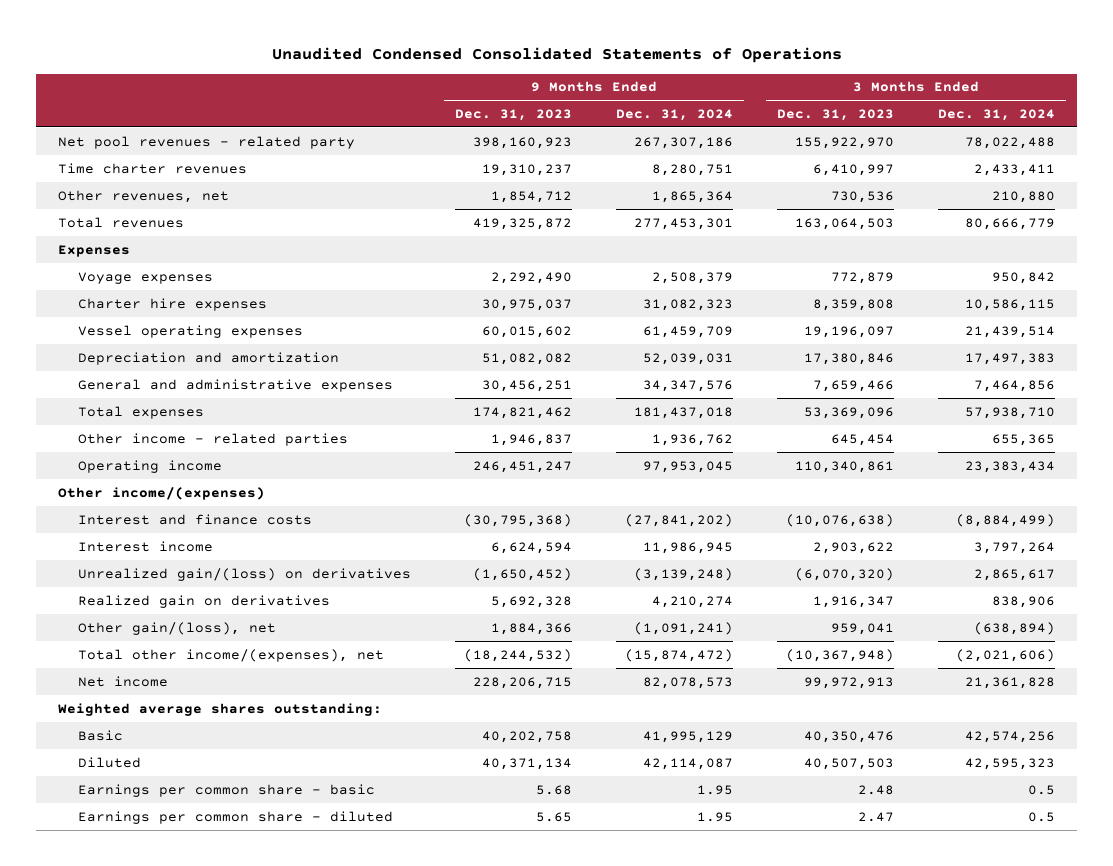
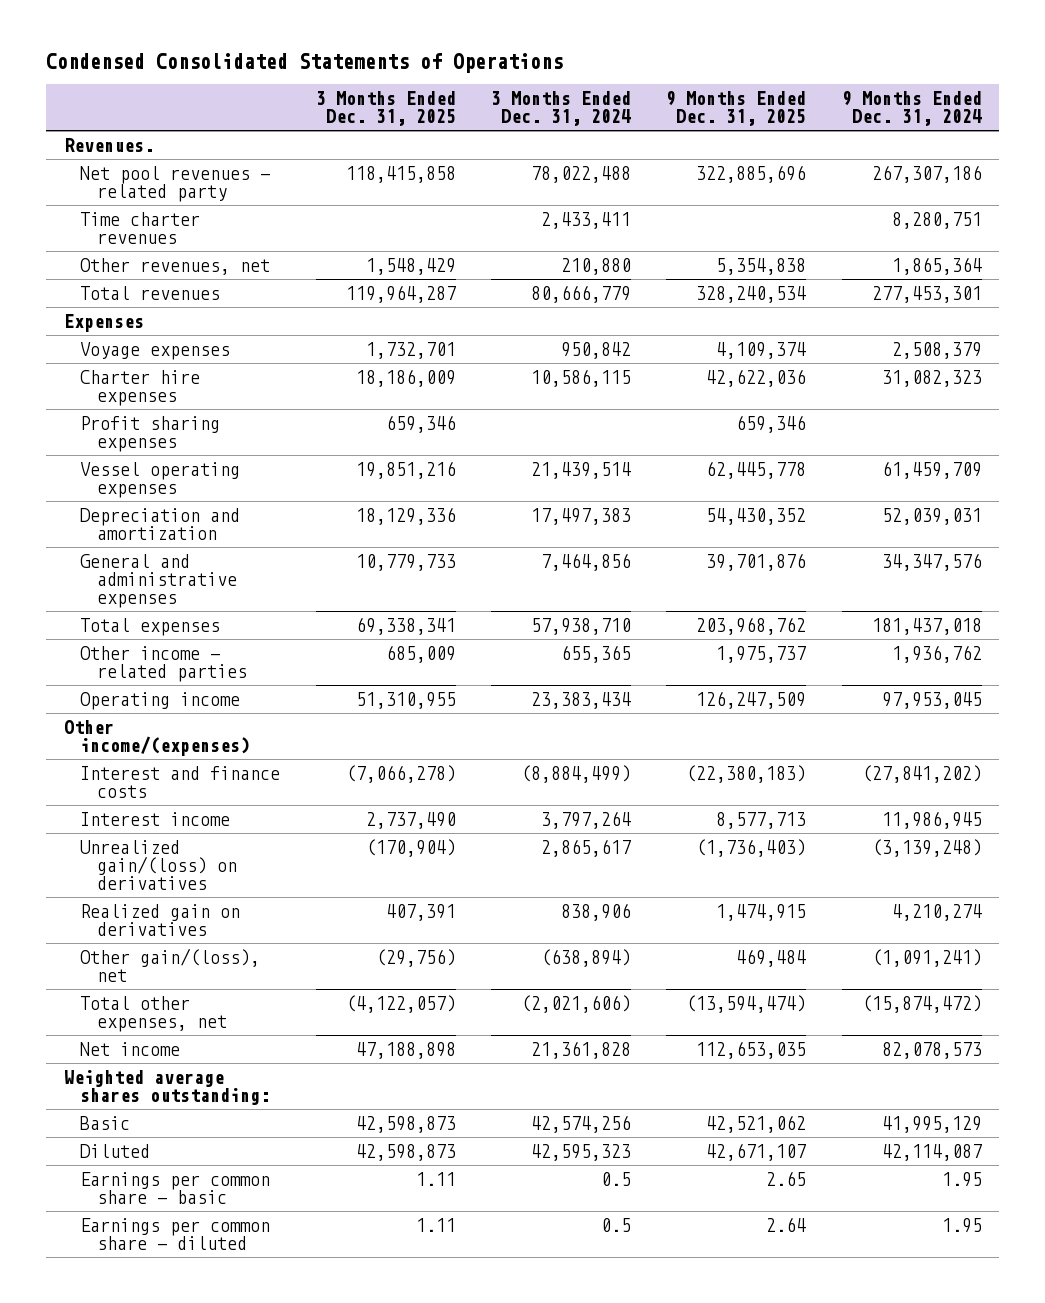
- Unaudited Condensed Consolidated Statements of Operations
+ Condensed Consolidated Statements of Operations
- | 9 Months Ended Dec. 31, 2023 | 9 Months Ended Dec. 31, 2024 | 3 Months Ended Dec. 31, 2023 | 3 Months Ended Dec. 31, 2024
+ | 3 Months Ended Dec. 31, 2025 | 3 Months Ended Dec. 31, 2024 | 9 Months Ended Dec. 31, 2025 | 9 Months Ended Dec. 31, 2024
+ Revenues.
+ Profit sharing expenses | 659,346 | | 659,346 |
- Total other income/(expenses), net | (18,244,532) | (15,874,472) | (10,367,948) | (2,021,606)
+ Total other expenses, net | (4,122,057) | (2,021,606) | (13,594,474) | (15,874,472)

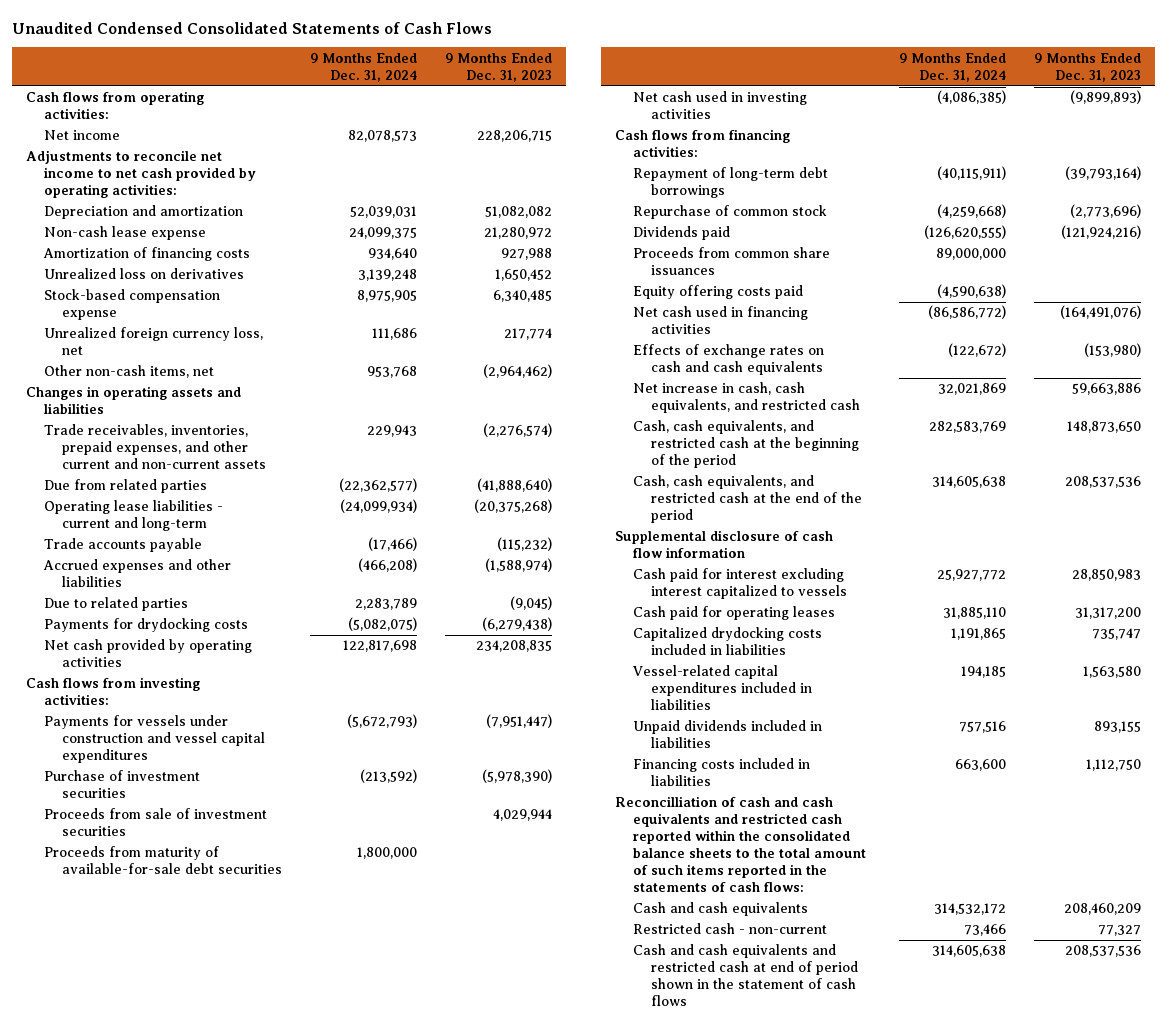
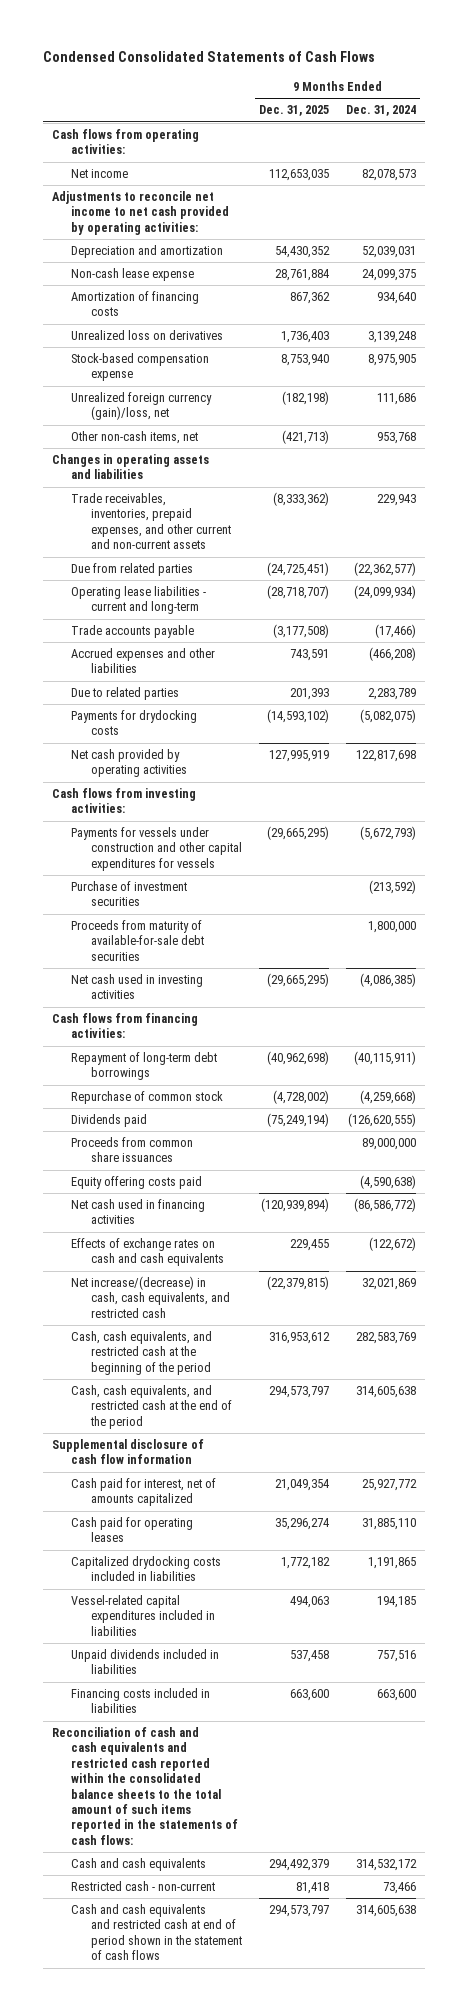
- Unaudited Condensed Consolidated Statements of Cash Flows
+ Condensed Consolidated Statements of Cash Flows
- | 9 Months Ended Dec. 31, 2024 | 9 Months Ended Dec. 31, 2023
+ | 9 Months Ended Dec. 31, 2025 | 9 Months Ended Dec. 31, 2024
- Unrealized foreign currency loss, net | 111,686 | 217,774
+ Unrealized foreign currency (gain)/loss, net | (182,198) | 111,686
- Payments for vessels under construction and vessel capital expenditures | (5,672,793) | (7,951,447)
+ Payments for vessels under construction and other capital expenditures for vessels | (29,665,295) | (5,672,793)
- Proceeds from sale of investment securities | | 4,029,944
- Net increase in cash, cash equivalents, and restricted cash | 32,021,869 | 59,663,886
+ Net increase/(decrease) in cash, cash equivalents, and restricted cash | (22,379,815) | 32,021,869
- Cash paid for interest excluding interest capitalized to vessels | 25,927,772 | 28,850,983
+ Cash paid for interest, net of amounts capitalized | 21,049,354 | 25,927,772
- Reconcilliation of cash and cash equivalents and restricted cash reported within the consolidated balance sheets to the total amount of such items reported in the statements of cash flows:
+ Reconciliation of cash and cash equivalents and restricted cash reported within the consolidated balance sheets to the total amount of such items reported in the statements of cash flows:

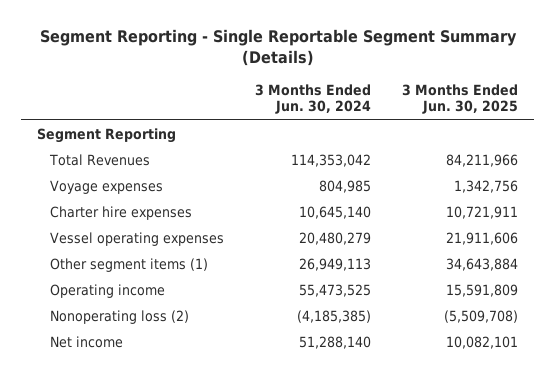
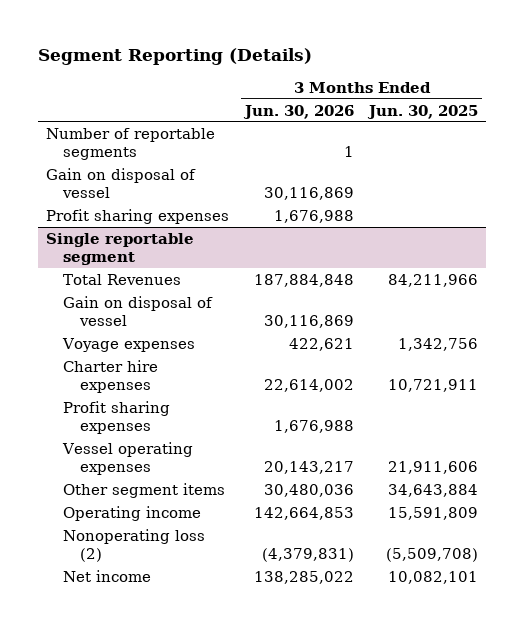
- Segment Reporting - Single Reportable Segment Summary (Details)
+ Segment Reporting (Details)
- | 3 Months Ended Jun. 30, 2024 | 3 Months Ended Jun. 30, 2025
+ | 3 Months Ended Jun. 30, 2026 | 3 Months Ended Jun. 30, 2025
- Segment Reporting
+ Number of reportable segments | 1 |
+ Gain on disposal of vessel | 30,116,869 |
+ Profit sharing expenses | 1,676,988 |
+ Single reportable segment
+ Gain on disposal of vessel | 30,116,869 |
+ Profit sharing expenses | 1,676,988 |
- Other segment items (1) | 26,949,113 | 34,643,884
+ Other segment items | 30,480,036 | 34,643,884

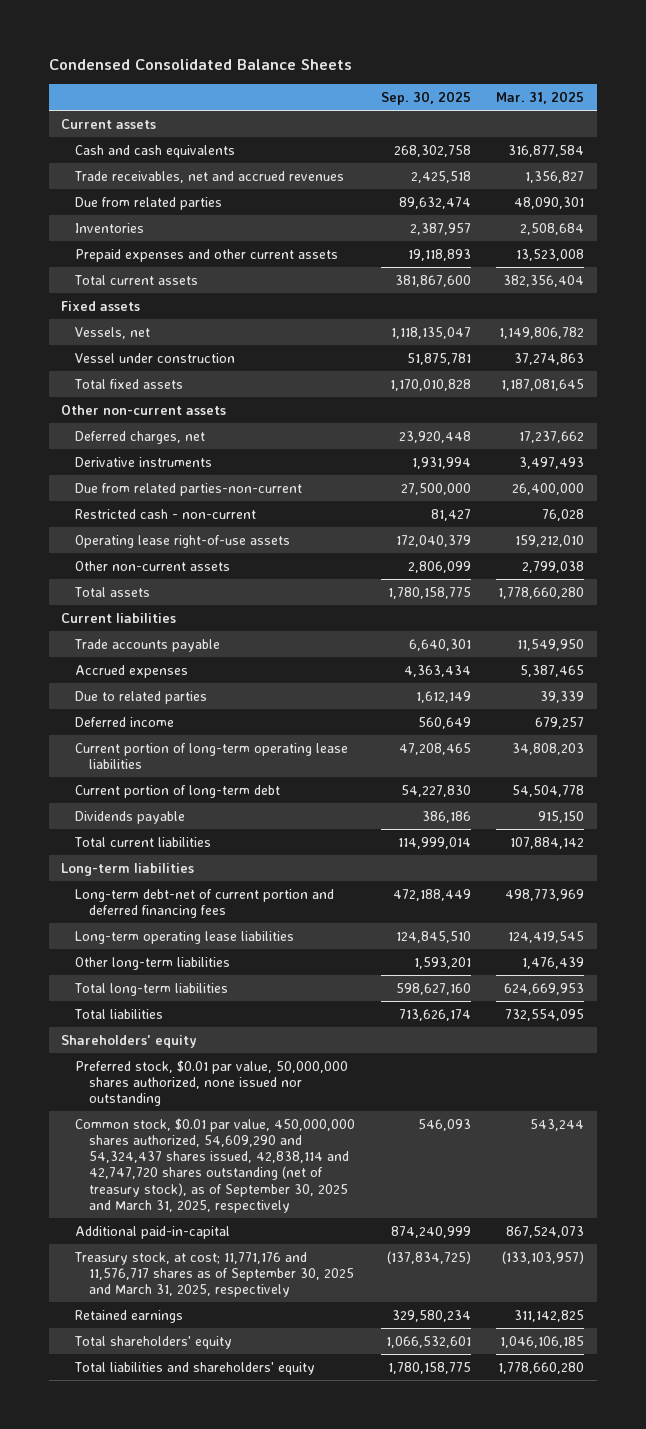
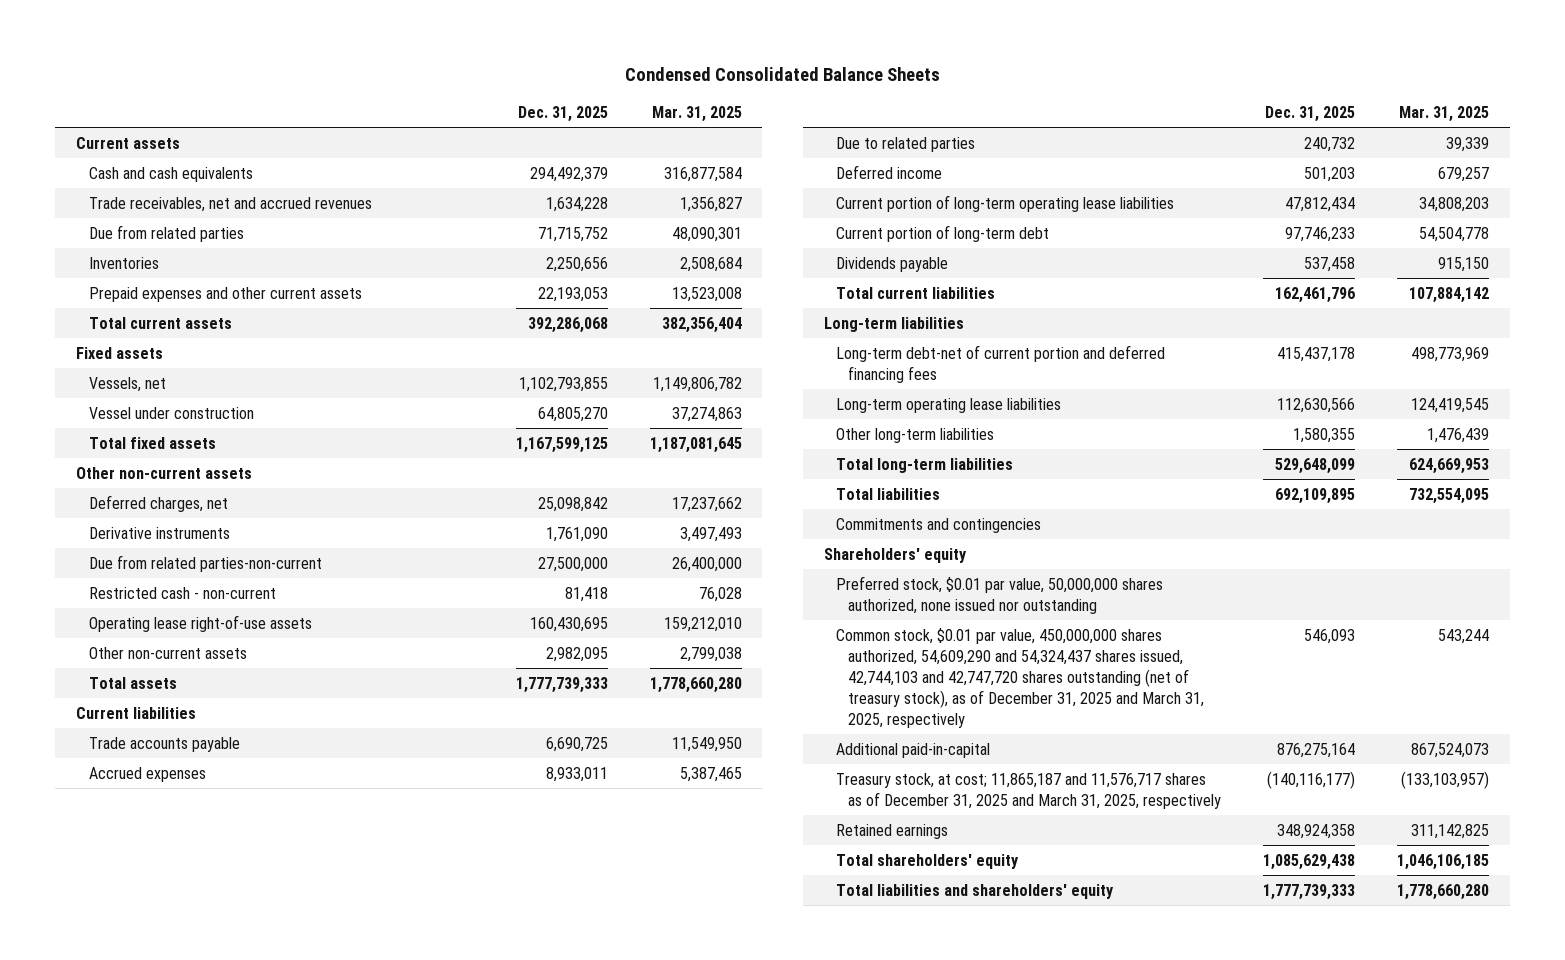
- | Sep. 30, 2025 | Mar. 31, 2025
+ | Dec. 31, 2025 | Mar. 31, 2025
+ Commitments and contingencies
- Common stock, $0.01 par value, 450,000,000 shares authorized, 54,609,290 and 54,324,437 shares issued, 42,838,114 and 42,747,720 shares outstanding (net of treasury stock), as of September 30, 2025 and March 31, 2025, respectively | 546,093 | 543,244
+ Common stock, $0.01 par value, 450,000,000 shares authorized, 54,609,290 and 54,324,437 shares issued, 42,744,103 and 42,747,720 shares outstanding (net of treasury stock), as of December 31, 2025 and March 31, 2025, respectively | 546,093 | 543,244
- Treasury stock, at cost; 11,771,176 and 11,576,717 shares as of September 30, 2025 and March 31, 2025, respectively | (137,834,725) | (133,103,957)
+ Treasury stock, at cost; 11,865,187 and 11,576,717 shares as of December 31, 2025 and March 31, 2025, respectively | (140,116,177) | (133,103,957)

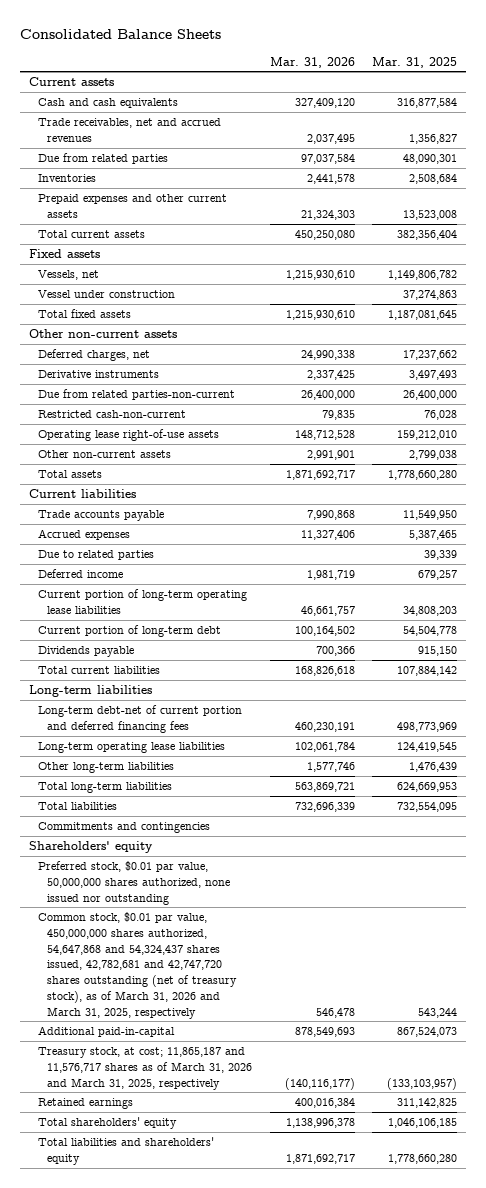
- Condensed Consolidated Balance Sheets
+ Consolidated Balance Sheets
- | Dec. 31, 2025 | Mar. 31, 2025
+ | Mar. 31, 2026 | Mar. 31, 2025
- Restricted cash - non-current | 81,418 | 76,028
+ Restricted cash-non-current | 79,835 | 76,028
- Common stock, $0.01 par value, 450,000,000 shares authorized, 54,609,290 and 54,324,437 shares issued, 42,744,103 and 42,747,720 shares outstanding (net of treasury stock), as of December 31, 2025 and March 31, 2025, respectively | 546,093 | 543,244
+ Common stock, $0.01 par value, 450,000,000 shares authorized, 54,647,868 and 54,324,437 shares issued, 42,782,681 and 42,747,720 shares outstanding (net of treasury stock), as of March 31, 2026 and March 31, 2025, respectively | 546,478 | 543,244
- Treasury stock, at cost; 11,865,187 and 11,576,717 shares as of December 31, 2025 and March 31, 2025, respectively | (140,116,177) | (133,103,957)
+ Treasury stock, at cost; 11,865,187 and 11,576,717 shares as of March 31, 2026 and March 31, 2025, respectively | (140,116,177) | (133,103,957)

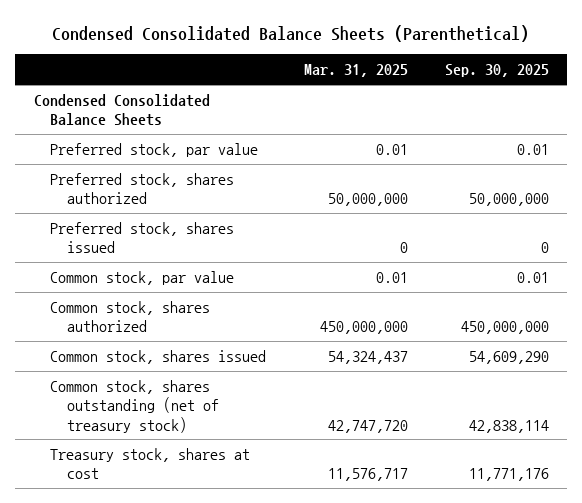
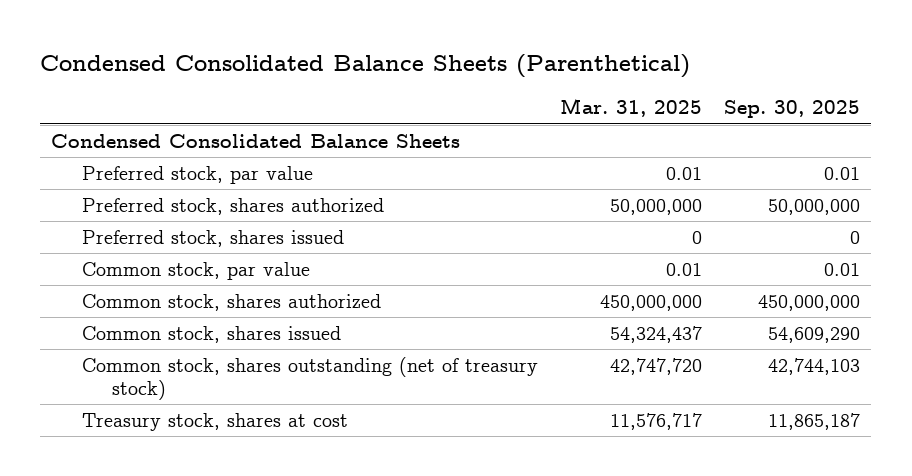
- Common stock, shares outstanding (net of treasury stock) | 42,747,720 | 42,838,114
- Treasury stock, shares at cost | 11,576,717 | 11,771,176
+ Common stock, shares outstanding (net of treasury stock) | 42,747,720 | 42,744,103
+ Treasury stock, shares at cost | 11,576,717 | 11,865,187

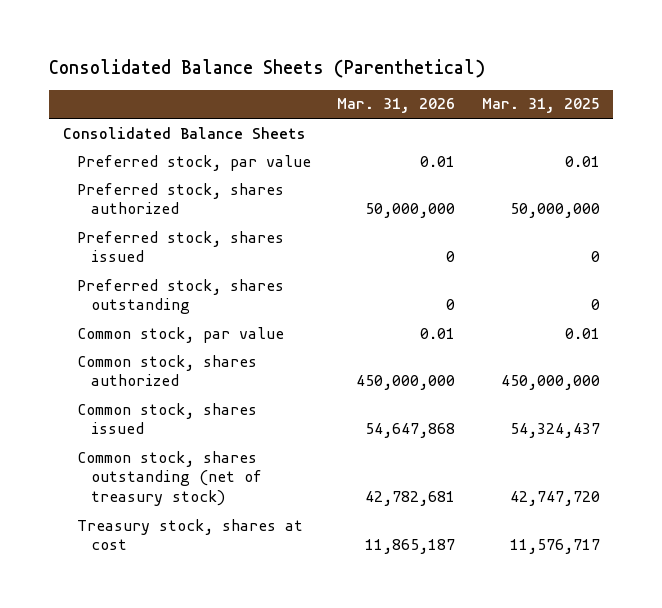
- Condensed Consolidated Balance Sheets (Parenthetical)
+ Consolidated Balance Sheets (Parenthetical)
- | Mar. 31, 2025 | Sep. 30, 2025
+ | Mar. 31, 2026 | Mar. 31, 2025
- Condensed Consolidated Balance Sheets
+ Consolidated Balance Sheets
+ Preferred stock, shares outstanding | 0 | 0

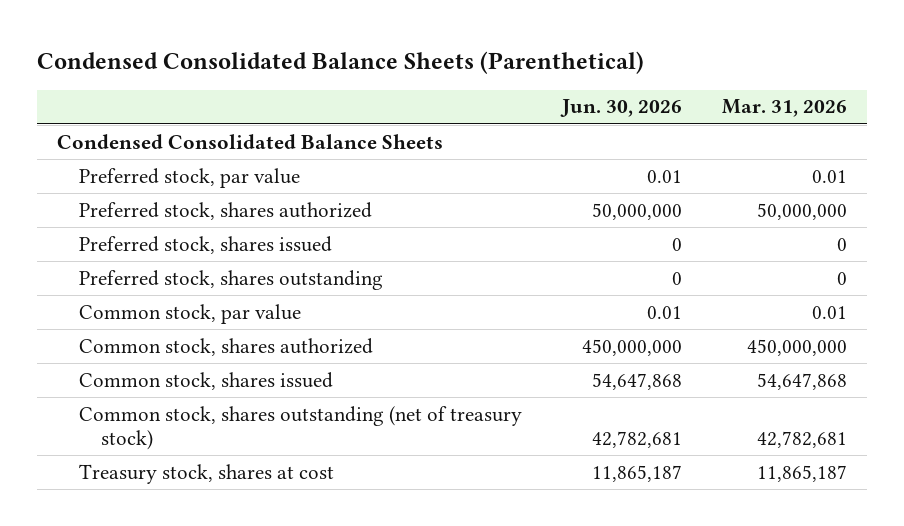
- Consolidated Balance Sheets (Parenthetical)
+ Condensed Consolidated Balance Sheets (Parenthetical)
- | Mar. 31, 2026 | Mar. 31, 2025
+ | Jun. 30, 2026 | Mar. 31, 2026
- Consolidated Balance Sheets
+ Condensed Consolidated Balance Sheets

